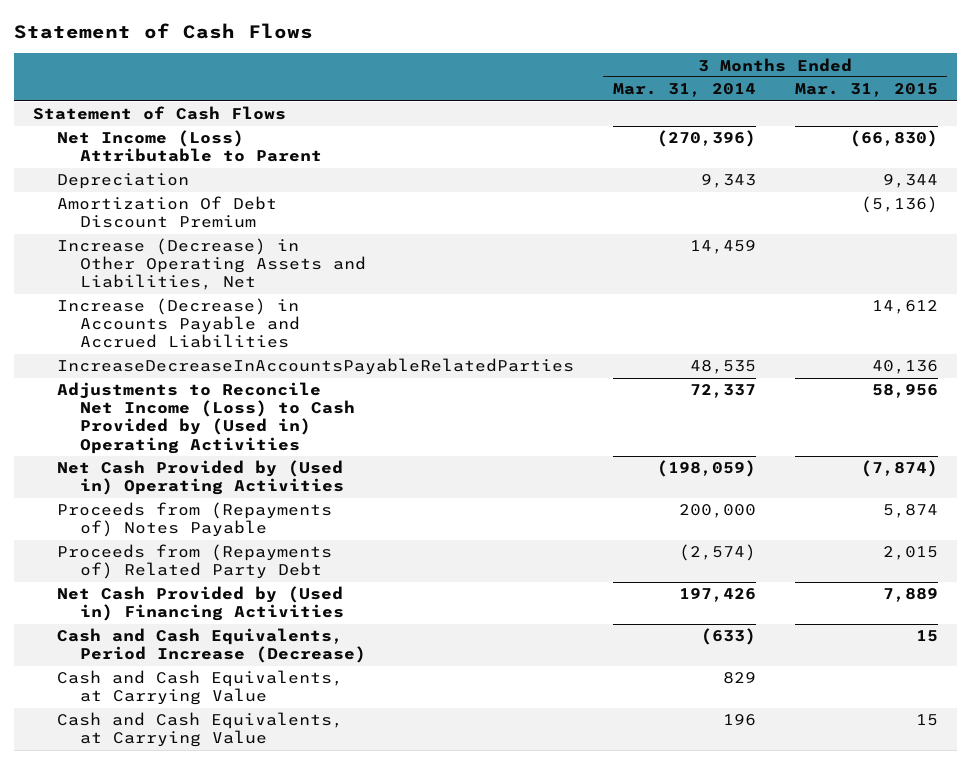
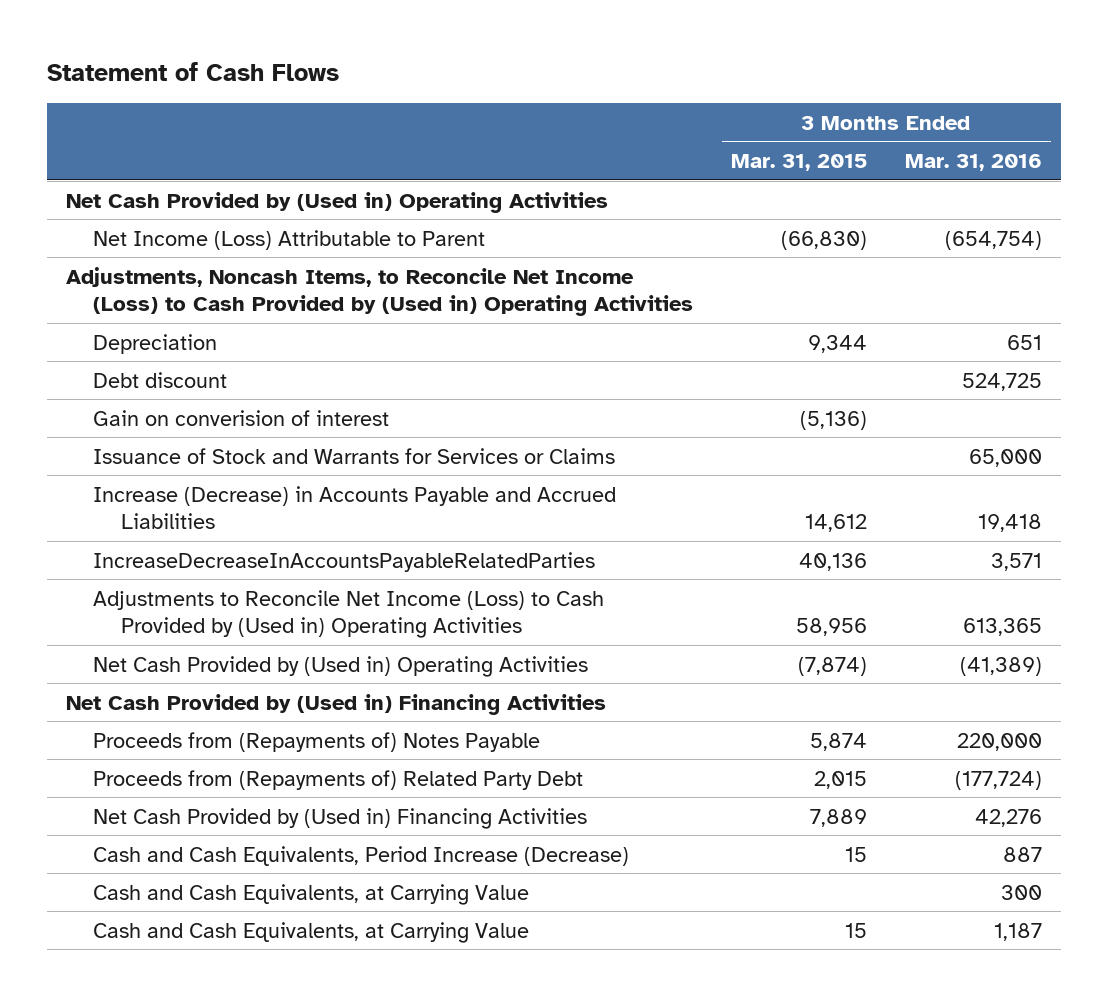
- | 3 Months Ended Mar. 31, 2014 | 3 Months Ended Mar. 31, 2015
+ | 3 Months Ended Mar. 31, 2015 | 3 Months Ended Mar. 31, 2016
- Statement of Cash Flows
+ Net Cash Provided by (Used in) Operating Activities
+ Adjustments, Noncash Items, to Reconcile Net Income (Loss) to Cash Provided by (Used in) Operating Activities
- Amortization Of Debt Discount Premium | | (5,136)
- Increase (Decrease) in Other Operating Assets and Liabilities, Net | 14,459 |
+ Debt discount | | 524,725
+ Gain on converision of interest | (5,136) |
+ Issuance of Stock and Warrants for Services or Claims | | 65,000
+ Net Cash Provided by (Used in) Financing Activities

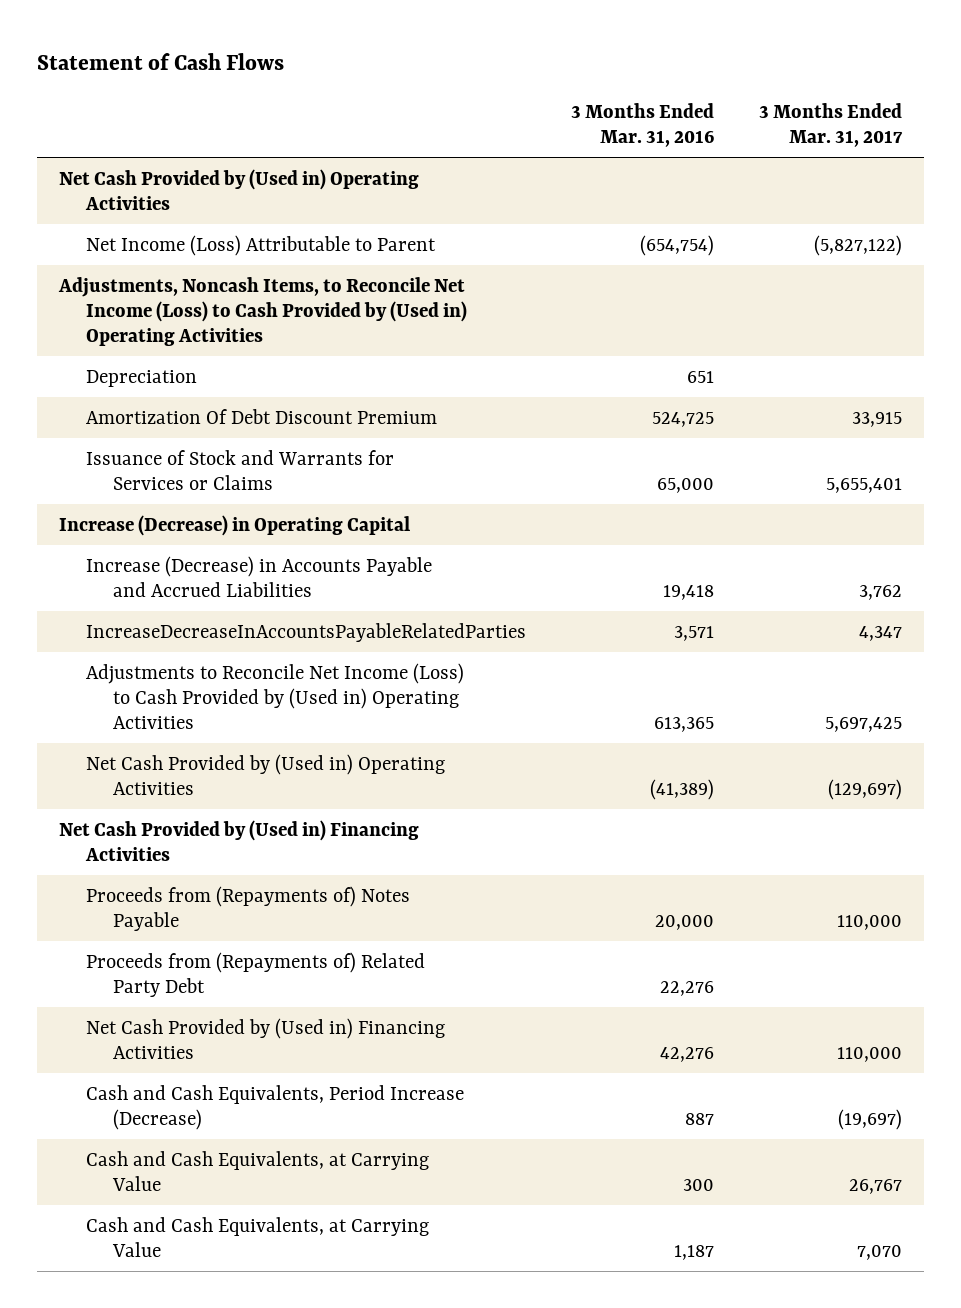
- | 3 Months Ended Mar. 31, 2015 | 3 Months Ended Mar. 31, 2016
+ | 3 Months Ended Mar. 31, 2016 | 3 Months Ended Mar. 31, 2017
- Debt discount | | 524,725
- Gain on converision of interest | (5,136) |
+ Amortization Of Debt Discount Premium | 524,725 | 33,915
+ Increase (Decrease) in Operating Capital
- Proceeds from (Repayments of) Notes Payable | 5,874 | 220,000
- Proceeds from (Repayments of) Related Party Debt | 2,015 | (177,724)
+ Proceeds from (Repayments of) Notes Payable | 20,000 | 110,000
+ Proceeds from (Repayments of) Related Party Debt | 22,276 |

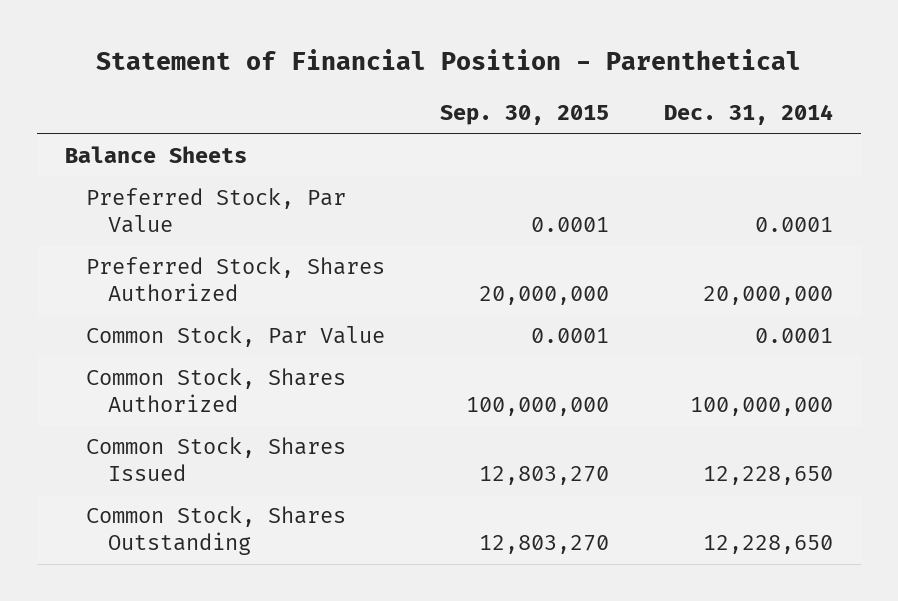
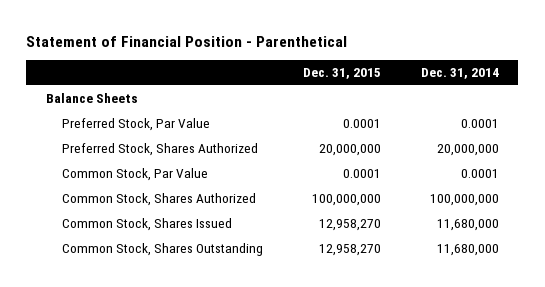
- | Sep. 30, 2015 | Dec. 31, 2014
+ | Dec. 31, 2015 | Dec. 31, 2014
- Common Stock, Shares Issued | 12,803,270 | 12,228,650
- Common Stock, Shares Outstanding | 12,803,270 | 12,228,650
+ Common Stock, Shares Issued | 12,958,270 | 11,680,000
+ Common Stock, Shares Outstanding | 12,958,270 | 11,680,000

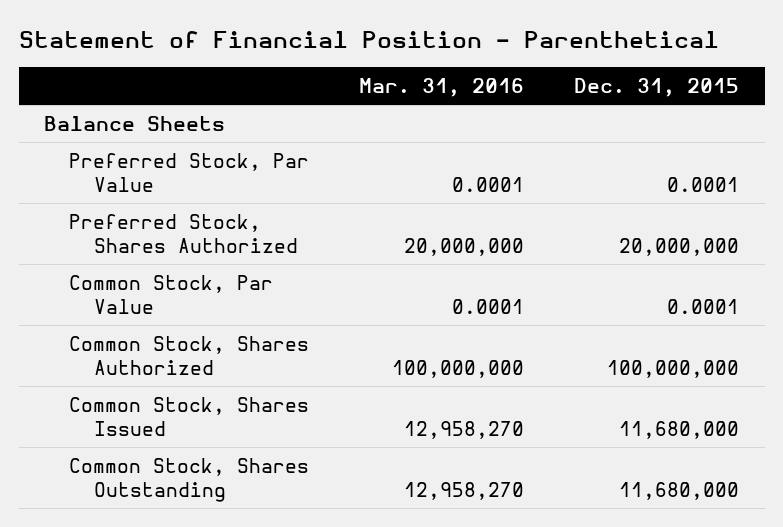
- | Dec. 31, 2015 | Dec. 31, 2014
+ | Mar. 31, 2016 | Dec. 31, 2015
- Common Stock, Shares Issued | 12,958,270 | 11,680,000
- Common Stock, Shares Outstanding | 12,958,270 | 11,680,000
+ Common Stock, Shares Issued | 12,958,270 | 11,680,000
+ Common Stock, Shares Outstanding | 12,958,270 | 11,680,000

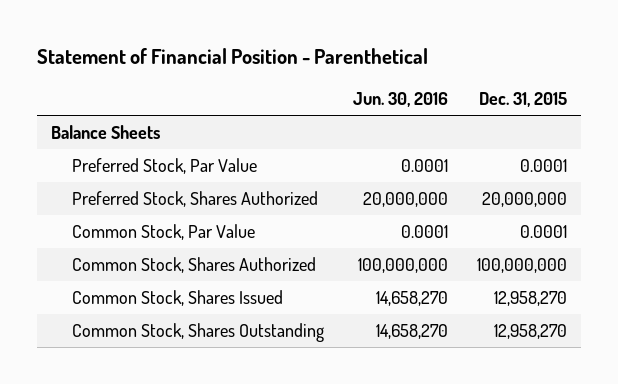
- | Mar. 31, 2016 | Dec. 31, 2015
+ | Jun. 30, 2016 | Dec. 31, 2015
- Common Stock, Shares Issued | 12,958,270 | 11,680,000
- Common Stock, Shares Outstanding | 12,958,270 | 11,680,000
+ Common Stock, Shares Issued | 14,658,270 | 12,958,270
+ Common Stock, Shares Outstanding | 14,658,270 | 12,958,270

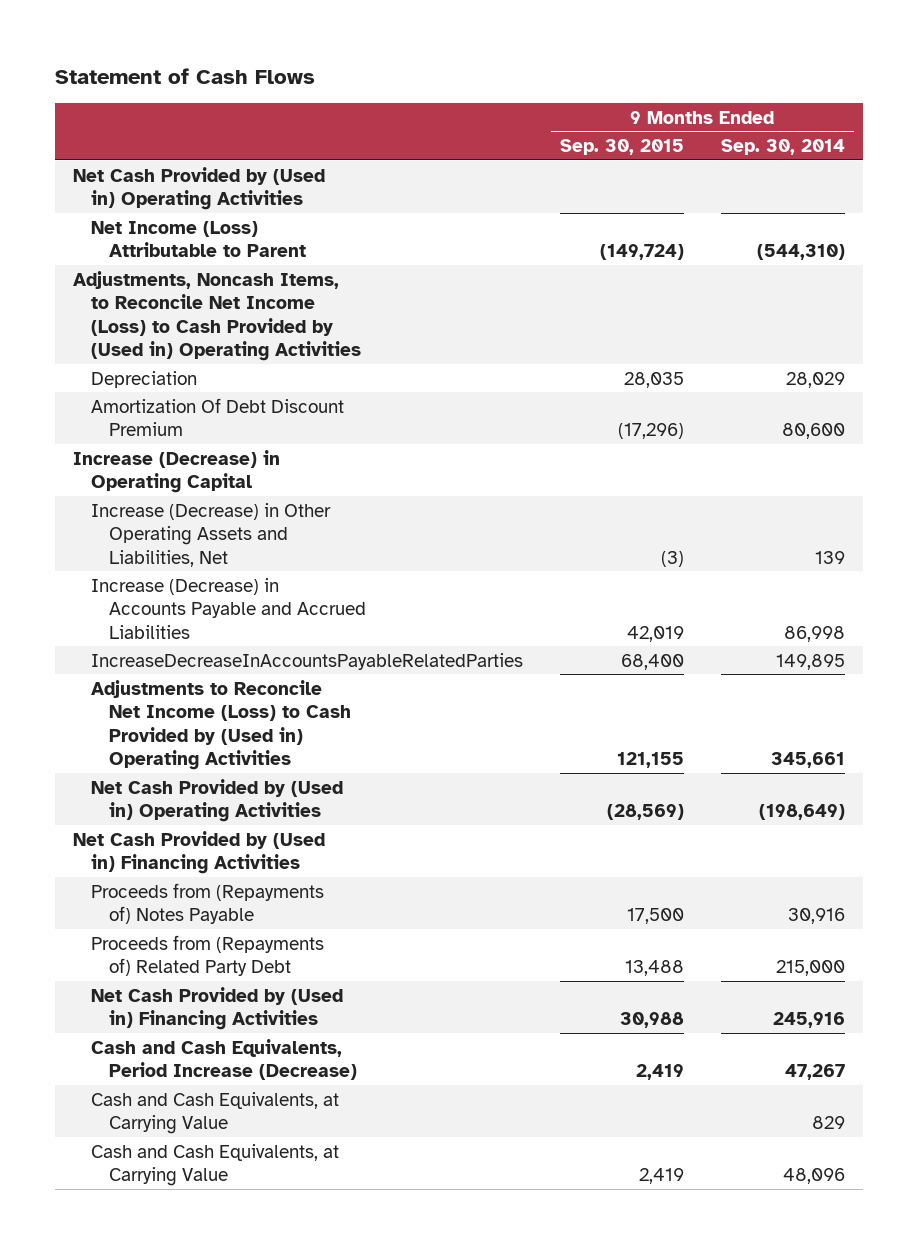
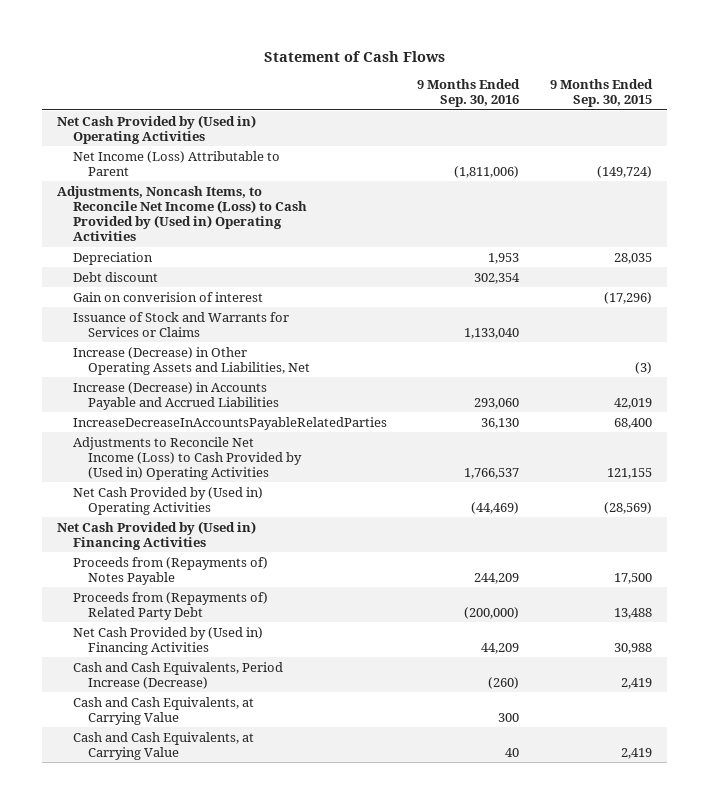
- | 9 Months Ended Sep. 30, 2015 | 9 Months Ended Sep. 30, 2014
+ | 9 Months Ended Sep. 30, 2016 | 9 Months Ended Sep. 30, 2015
- Amortization Of Debt Discount Premium | (17,296) | 80,600
- Increase (Decrease) in Operating Capital
+ Debt discount | 302,354 |
+ Gain on converision of interest | | (17,296)
+ Issuance of Stock and Warrants for Services or Claims | 1,133,040 |

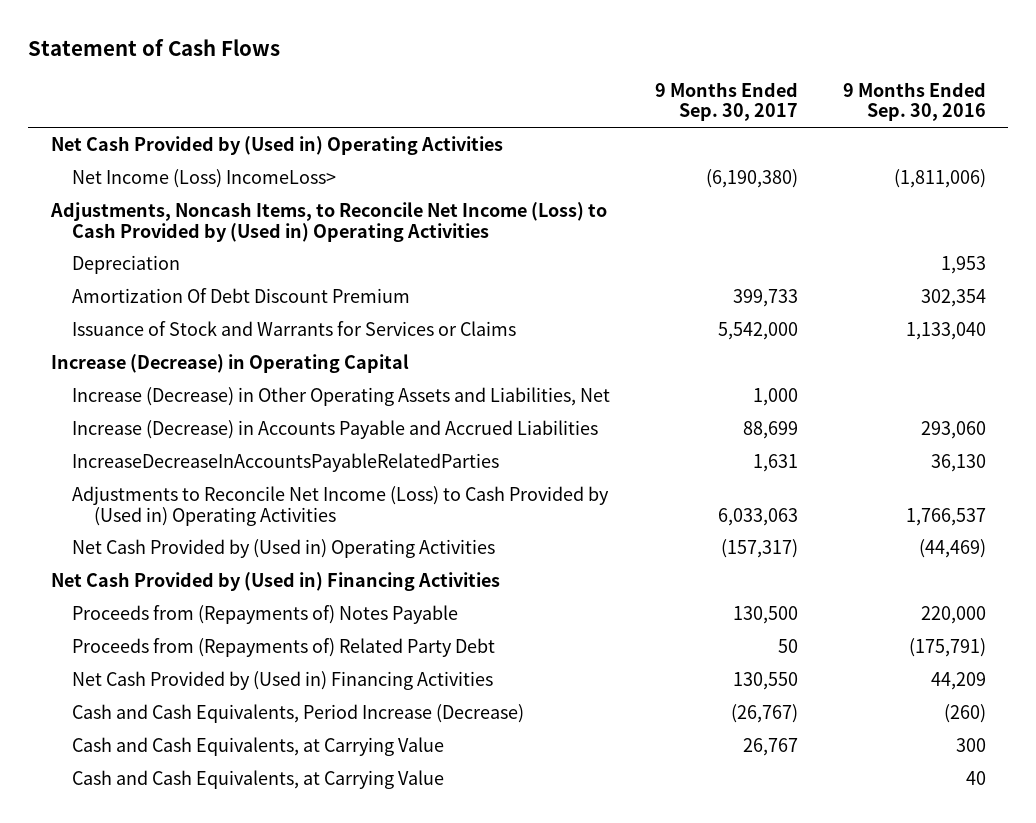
- | 9 Months Ended Sep. 30, 2016 | 9 Months Ended Sep. 30, 2015
+ | 9 Months Ended Sep. 30, 2017 | 9 Months Ended Sep. 30, 2016
- Net Income (Loss) Attributable to Parent | (1,811,006) | (149,724)
+ Net Income (Loss) IncomeLoss> | (6,190,380) | (1,811,006)
- Debt discount | 302,354 |
- Gain on converision of interest | | (17,296)
+ Amortization Of Debt Discount Premium | 399,733 | 302,354
+ Increase (Decrease) in Operating Capital
- Proceeds from (Repayments of) Notes Payable | 244,209 | 17,500
- Proceeds from (Repayments of) Related Party Debt | (200,000) | 13,488
+ Proceeds from (Repayments of) Notes Payable | 130,500 | 220,000
+ Proceeds from (Repayments of) Related Party Debt | 50 | (175,791)

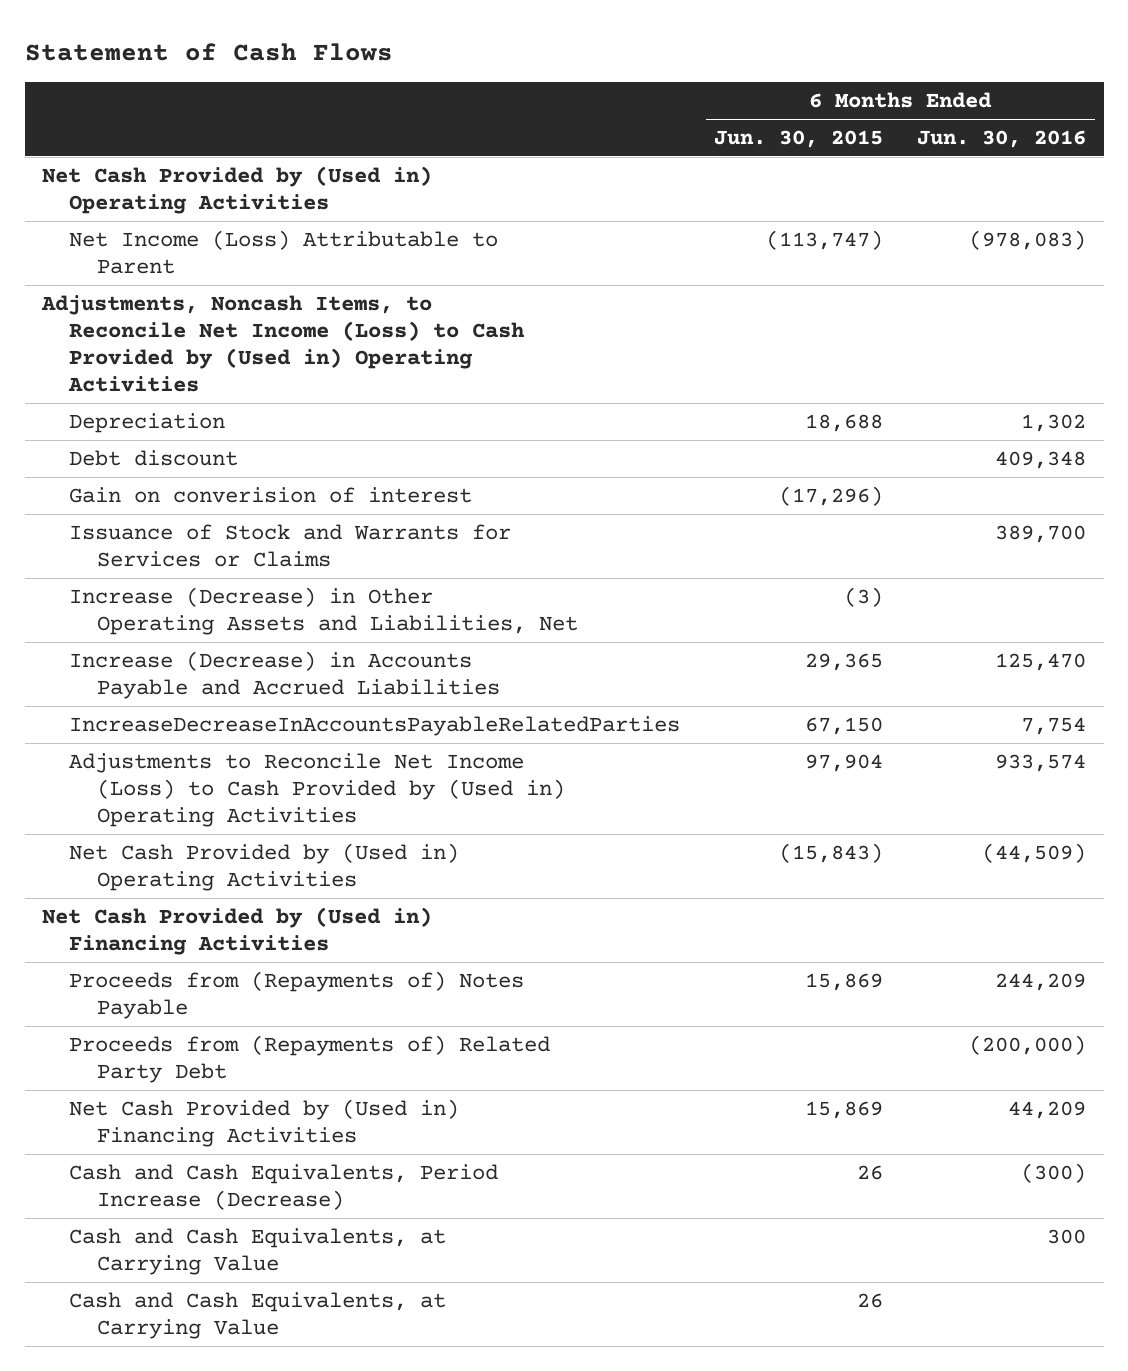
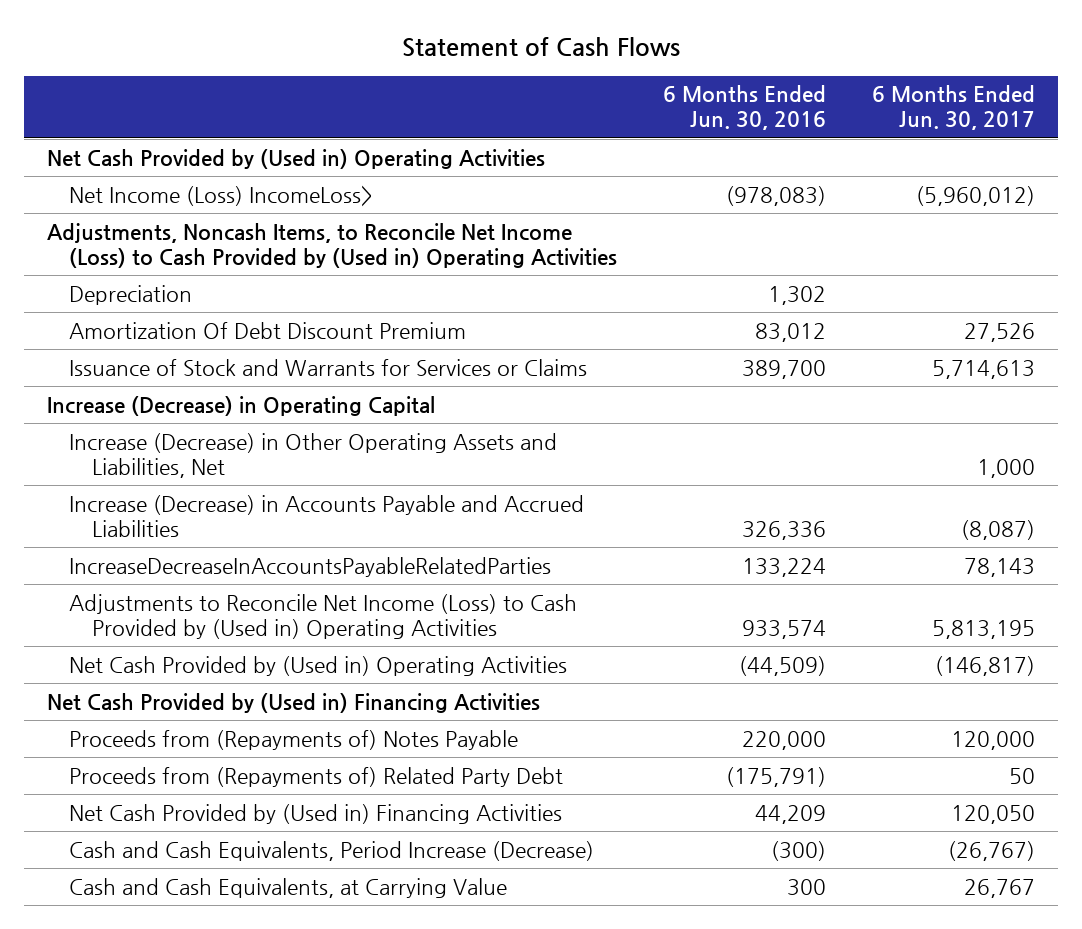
- | 6 Months Ended Jun. 30, 2015 | 6 Months Ended Jun. 30, 2016
+ | 6 Months Ended Jun. 30, 2016 | 6 Months Ended Jun. 30, 2017
- Net Income (Loss) Attributable to Parent | (113,747) | (978,083)
+ Net Income (Loss) IncomeLoss> | (978,083) | (5,960,012)
- Debt discount | | 409,348
- Gain on converision of interest | (17,296) |
+ Amortization Of Debt Discount Premium | 83,012 | 27,526
+ Increase (Decrease) in Operating Capital
- Increase (Decrease) in Accounts Payable and Accrued Liabilities | 29,365 | 125,470
- IncreaseDecreaseInAccountsPayableRelatedParties | 67,150 | 7,754
+ Increase (Decrease) in Accounts Payable and Accrued Liabilities | 326,336 | (8,087)
+ IncreaseDecreaseInAccountsPayableRelatedParties | 133,224 | 78,143
- Proceeds from (Repayments of) Notes Payable | 15,869 | 244,209
- Proceeds from (Repayments of) Related Party Debt | | (200,000)
+ Proceeds from (Repayments of) Notes Payable | 220,000 | 120,000
+ Proceeds from (Repayments of) Related Party Debt | (175,791) | 50
- Cash and Cash Equivalents, at Carrying Value | 26 |

